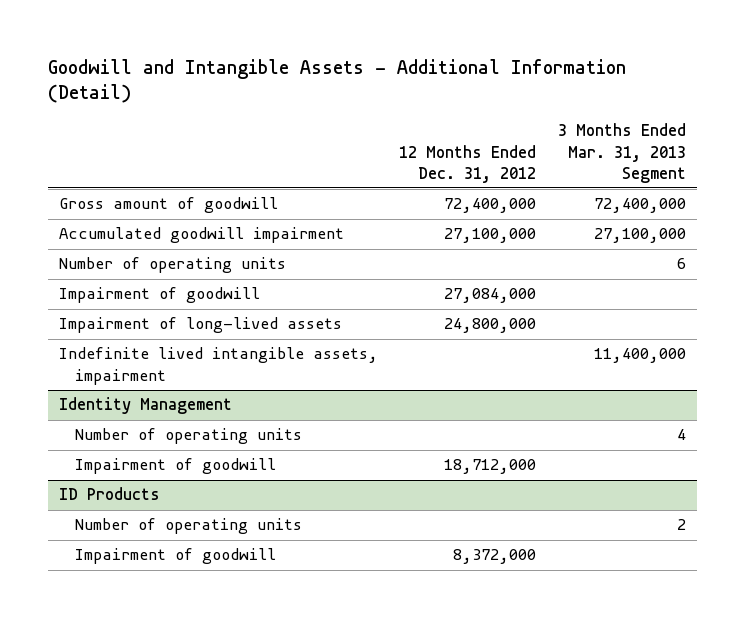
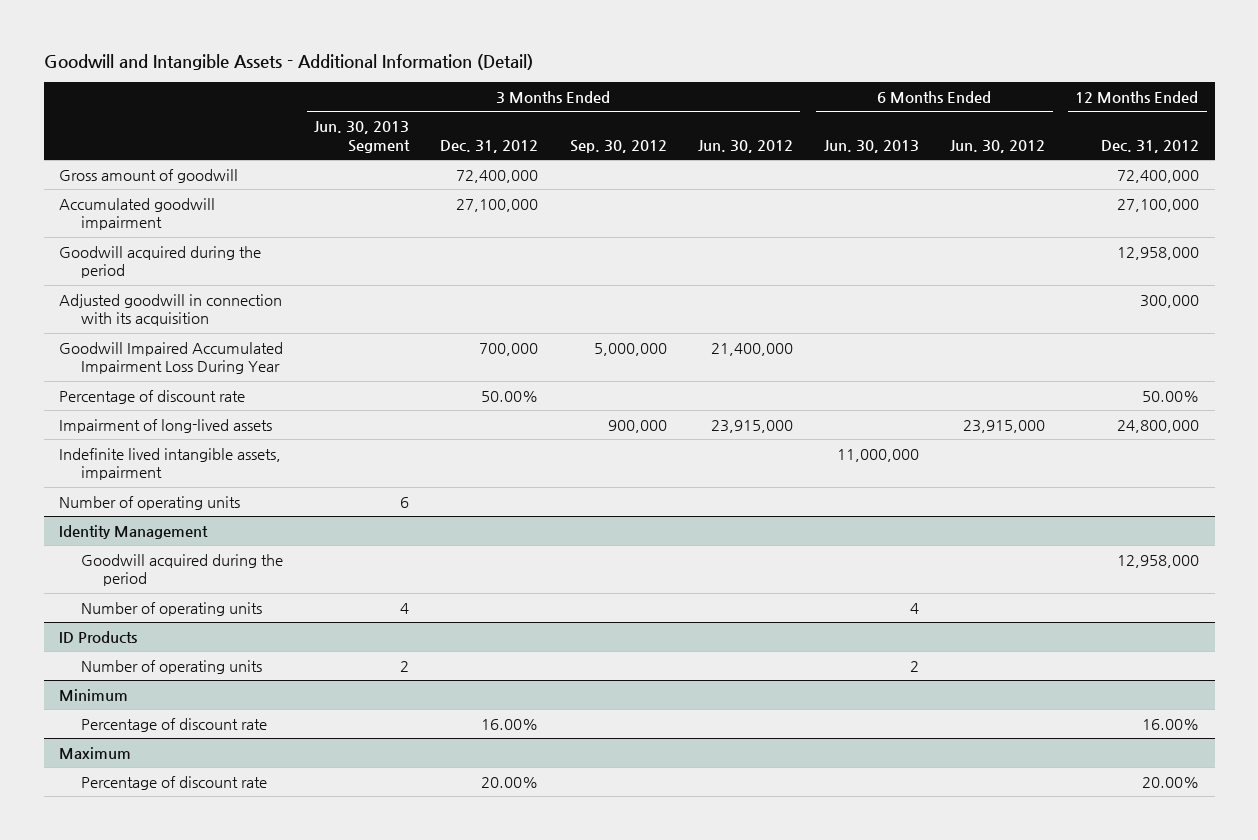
- | 12 Months Ended Dec. 31, 2012 | 3 Months Ended Mar. 31, 2013 Segment
+ | 3 Months Ended Jun. 30, 2013 Segment | 3 Months Ended Dec. 31, 2012 | 3 Months Ended Sep. 30, 2012 | 3 Months Ended Jun. 30, 2012 | 6 Months Ended Jun. 30, 2013 | 6 Months Ended Jun. 30, 2012 | 12 Months Ended Dec. 31, 2012
- Impairment of goodwill | 27,084,000 |
+ Goodwill acquired during the period | | | | | | | 12,958,000
+ Adjusted goodwill in connection with its acquisition | | | | | | | 300,000
+ Goodwill Impaired Accumulated Impairment Loss During Year | | 700,000 | 5,000,000 | 21,400,000 | | |
+ Percentage of discount rate | | 50.00% | | | | | 50.00%
moved down: Number of operating units | 6 | | | | | |
@ Identity Management
+ Goodwill acquired during the period | | | | | | | 12,958,000
- Impairment of goodwill | 18,712,000 |
@ ID Products
- Impairment of goodwill | 8,372,000 |
+ Minimum
+ Percentage of discount rate | | 16.00% | | | | | 16.00%
+ Maximum
+ Percentage of discount rate | | 20.00% | | | | | 20.00%

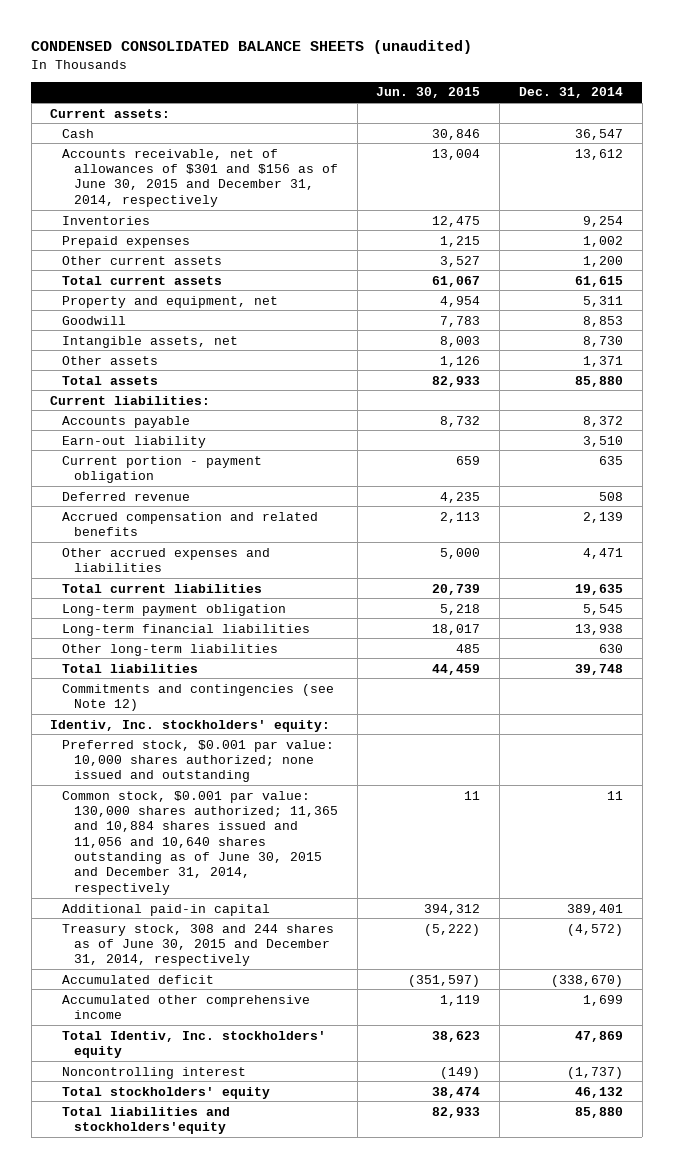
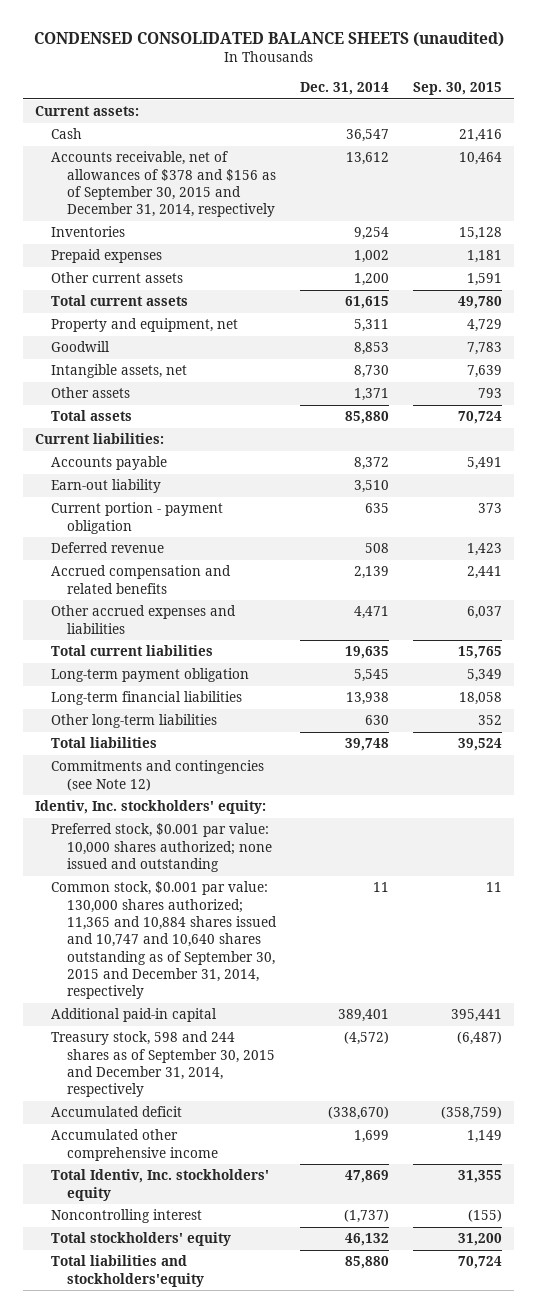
- | Jun. 30, 2015 | Dec. 31, 2014
+ | Dec. 31, 2014 | Sep. 30, 2015
- Accounts receivable, net of allowances of $301 and $156 as of June 30, 2015 and December 31, 2014, respectively | 13,004 | 13,612
+ Accounts receivable, net of allowances of $378 and $156 as of September 30, 2015 and December 31, 2014, respectively | 13,612 | 10,464
- Common stock, $0.001 par value: 130,000 shares authorized; 11,365 and 10,884 shares issued and 11,056 and 10,640 shares outstanding as of June 30, 2015 and December 31, 2014, respectively | 11 | 11
+ Common stock, $0.001 par value: 130,000 shares authorized; 11,365 and 10,884 shares issued and 10,747 and 10,640 shares outstanding as of September 30, 2015 and December 31, 2014, respectively | 11 | 11
- Treasury stock, 308 and 244 shares as of June 30, 2015 and December 31, 2014, respectively | (5,222) | (4,572)
+ Treasury stock, 598 and 244 shares as of September 30, 2015 and December 31, 2014, respectively | (4,572) | (6,487)

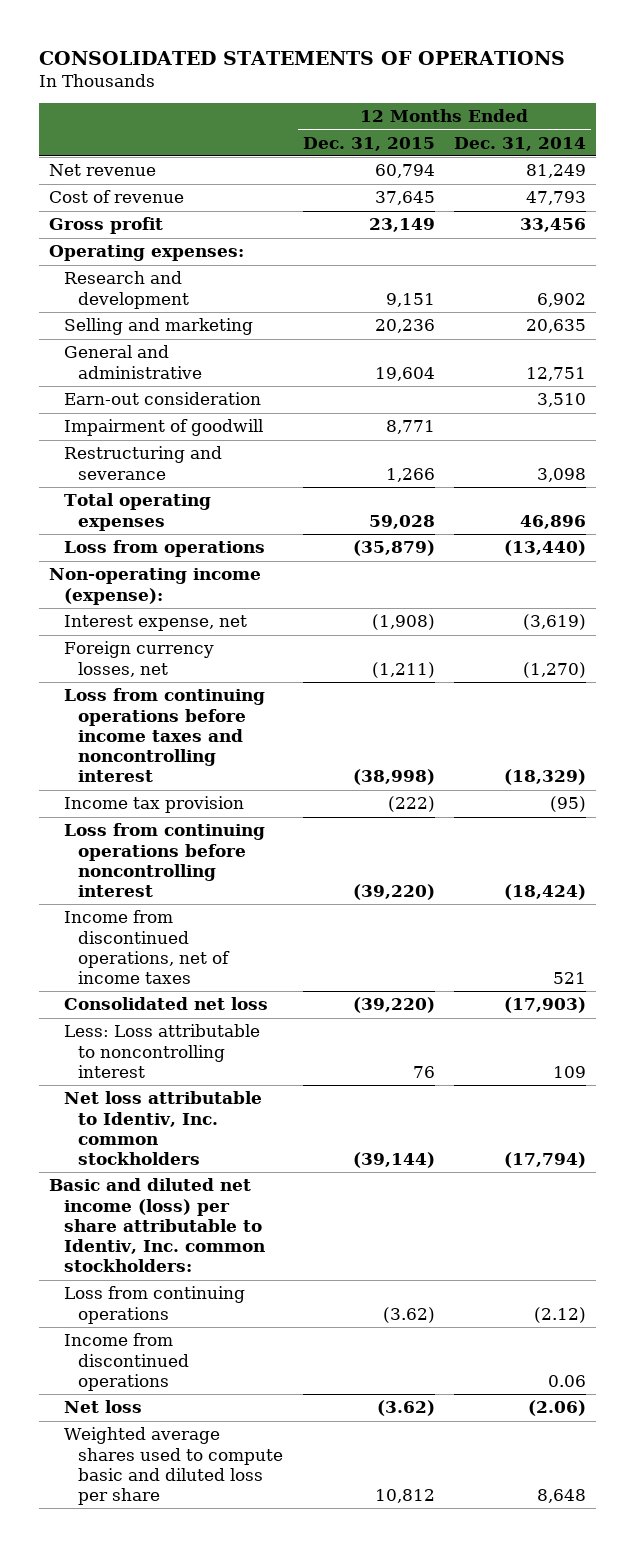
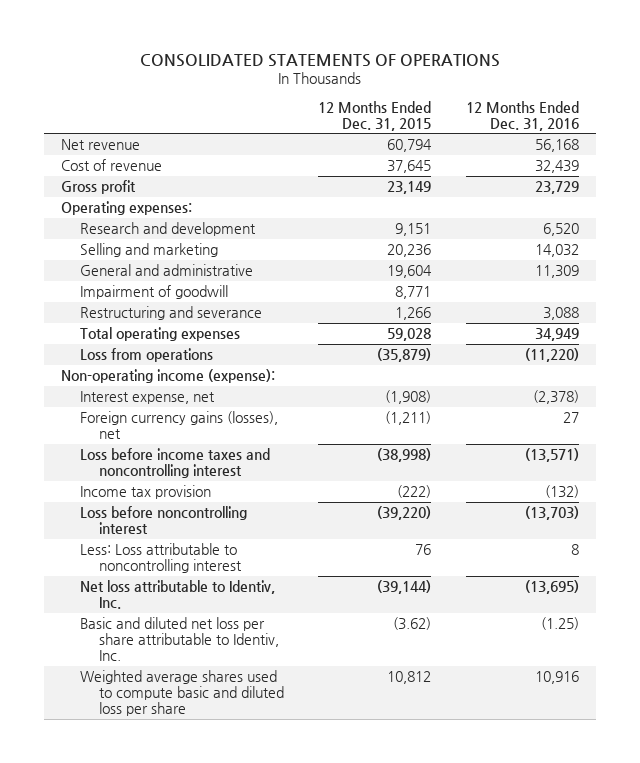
- | 12 Months Ended Dec. 31, 2015 | 12 Months Ended Dec. 31, 2014
+ | 12 Months Ended Dec. 31, 2015 | 12 Months Ended Dec. 31, 2016
- Earn-out consideration | | 3,510
- Foreign currency losses, net | (1,211) | (1,270)
- Loss from continuing operations before income taxes and noncontrolling interest | (38,998) | (18,329)
+ Foreign currency gains (losses), net | (1,211) | 27
+ Loss before income taxes and noncontrolling interest | (38,998) | (13,571)
- Loss from continuing operations before noncontrolling interest | (39,220) | (18,424)
- Income from discontinued operations, net of income taxes | | 521
- Consolidated net loss | (39,220) | (17,903)
+ Loss before noncontrolling interest | (39,220) | (13,703)
- Net loss attributable to Identiv, Inc. common stockholders | (39,144) | (17,794)
- Basic and diluted net income (loss) per share attributable to Identiv, Inc. common stockholders:
- Loss from continuing operations | (3.62) | (2.12)
- Income from discontinued operations | | 0.06
- Net loss | (3.62) | (2.06)
+ Net loss attributable to Identiv, Inc. | (39,144) | (13,695)
+ Basic and diluted net loss per share attributable to Identiv, Inc. | (3.62) | (1.25)

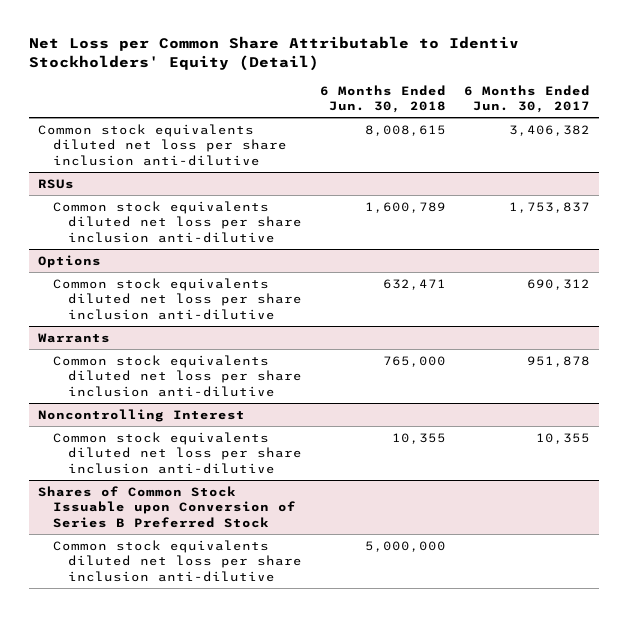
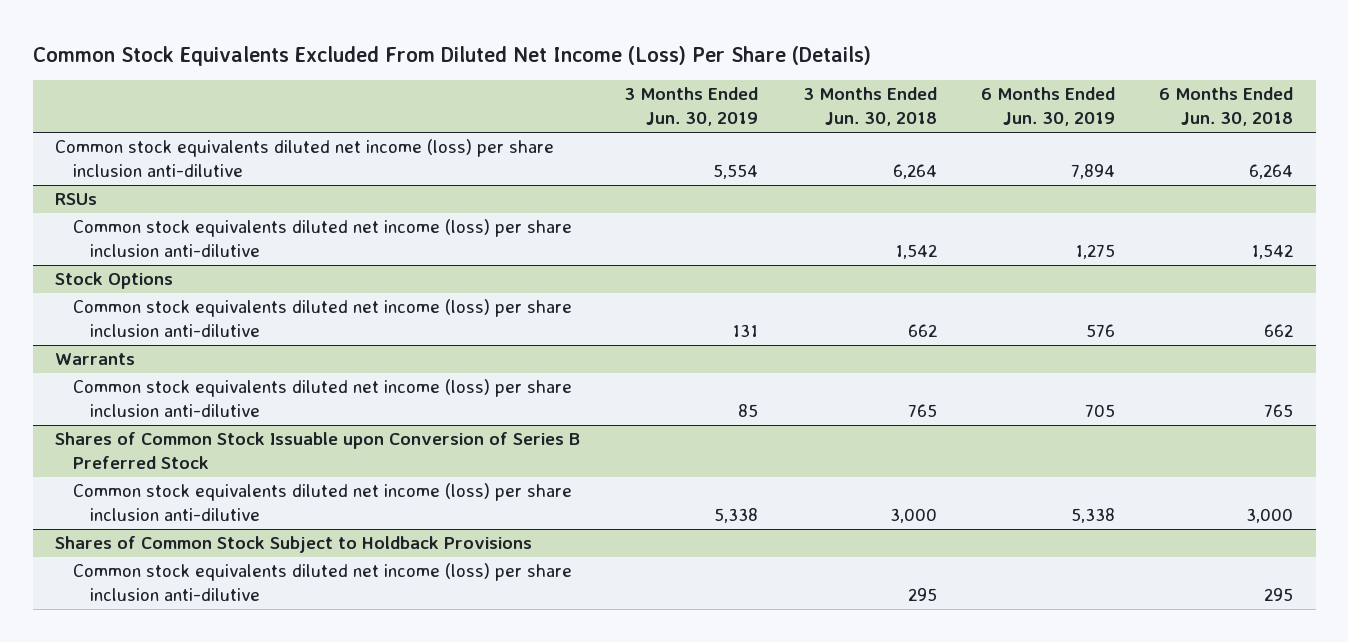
- Net Loss per Common Share Attributable to Identiv Stockholders' Equity (Detail)
+ Common Stock Equivalents Excluded From Diluted Net Income (Loss) Per Share (Details)
- | 6 Months Ended Jun. 30, 2018 | 6 Months Ended Jun. 30, 2017
+ | 3 Months Ended Jun. 30, 2019 | 3 Months Ended Jun. 30, 2018 | 6 Months Ended Jun. 30, 2019 | 6 Months Ended Jun. 30, 2018
- Common stock equivalents diluted net loss per share inclusion anti-dilutive | 8,008,615 | 3,406,382
+ Common stock equivalents diluted net income (loss) per share inclusion anti-dilutive | 5,554 | 6,264 | 7,894 | 6,264
@ RSUs
- Common stock equivalents diluted net loss per share inclusion anti-dilutive | 1,600,789 | 1,753,837
- Options
- Common stock equivalents diluted net loss per share inclusion anti-dilutive | 632,471 | 690,312
@ RSUs
+ Common stock equivalents diluted net income (loss) per share inclusion anti-dilutive | | 1,542 | 1,275 | 1,542
+ Stock Options
+ Common stock equivalents diluted net income (loss) per share inclusion anti-dilutive | 131 | 662 | 576 | 662
@ Warrants
- Common stock equivalents diluted net loss per share inclusion anti-dilutive | 765,000 | 951,878
- Noncontrolling Interest
- Common stock equivalents diluted net loss per share inclusion anti-dilutive | 10,355 | 10,355
@ Warrants
+ Common stock equivalents diluted net income (loss) per share inclusion anti-dilutive | 85 | 765 | 705 | 765
@ Shares of Common Stock Issuable upon Conversion of Series B Preferred Stock
- Common stock equivalents diluted net loss per share inclusion anti-dilutive | 5,000,000 |
+ Common stock equivalents diluted net income (loss) per share inclusion anti-dilutive | 5,338 | 3,000 | 5,338 | 3,000
+ Shares of Common Stock Subject to Holdback Provisions
+ Common stock equivalents diluted net income (loss) per share inclusion anti-dilutive | | 295 | | 295

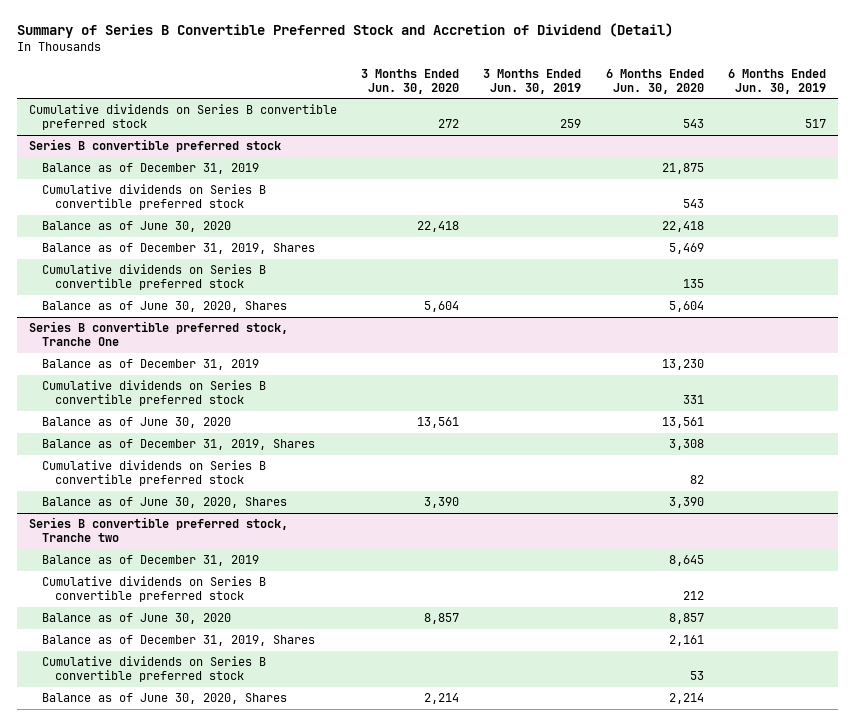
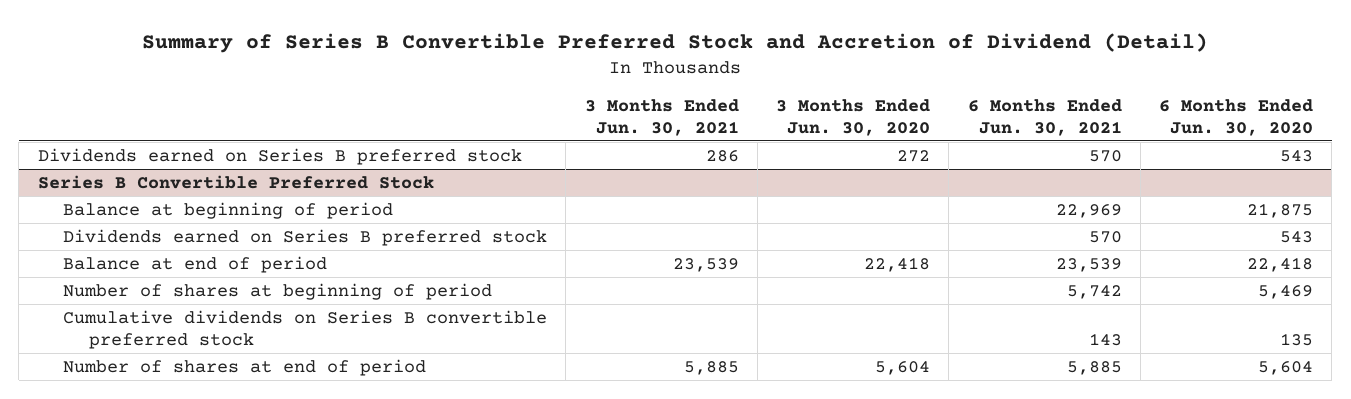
- | 3 Months Ended Jun. 30, 2020 | 3 Months Ended Jun. 30, 2019 | 6 Months Ended Jun. 30, 2020 | 6 Months Ended Jun. 30, 2019
+ | 3 Months Ended Jun. 30, 2021 | 3 Months Ended Jun. 30, 2020 | 6 Months Ended Jun. 30, 2021 | 6 Months Ended Jun. 30, 2020
- Cumulative dividends on Series B convertible preferred stock | 272 | 259 | 543 | 517
- Series B convertible preferred stock
- Balance as of December 31, 2019 | | | 21,875 |
- Cumulative dividends on Series B convertible preferred stock | | | 543 |
- Balance as of June 30, 2020 | 22,418 | | 22,418 |
- Balance as of December 31, 2019, Shares | | | 5,469 |
+ Dividends earned on Series B preferred stock | 286 | 272 | 570 | 543
+ Series B Convertible Preferred Stock
+ Balance at beginning of period | | | 22,969 | 21,875
+ Dividends earned on Series B preferred stock | | | 570 | 543
+ Balance at end of period | 23,539 | 22,418 | 23,539 | 22,418
+ Number of shares at beginning of period | | | 5,742 | 5,469
- Balance as of June 30, 2020, Shares | 5,604 | | 5,604 |
- Series B convertible preferred stock, Tranche One
- Balance as of December 31, 2019 | | | 13,230 |
- Cumulative dividends on Series B convertible preferred stock | | | 331 |
- Balance as of June 30, 2020 | 13,561 | | 13,561 |
- Balance as of December 31, 2019, Shares | | | 3,308 |
- Cumulative dividends on Series B convertible preferred stock | | | 82 |
- Balance as of June 30, 2020, Shares | 3,390 | | 3,390 |
- Series B convertible preferred stock, Tranche two
- Balance as of December 31, 2019 | | | 8,645 |
- Cumulative dividends on Series B convertible preferred stock | | | 212 |
- Balance as of June 30, 2020 | 8,857 | | 8,857 |
- Balance as of December 31, 2019, Shares | | | 2,161 |
- Cumulative dividends on Series B convertible preferred stock | | | 53 |
- Balance as of June 30, 2020, Shares | 2,214 | | 2,214 |
+ Number of shares at end of period | 5,885 | 5,604 | 5,885 | 5,604

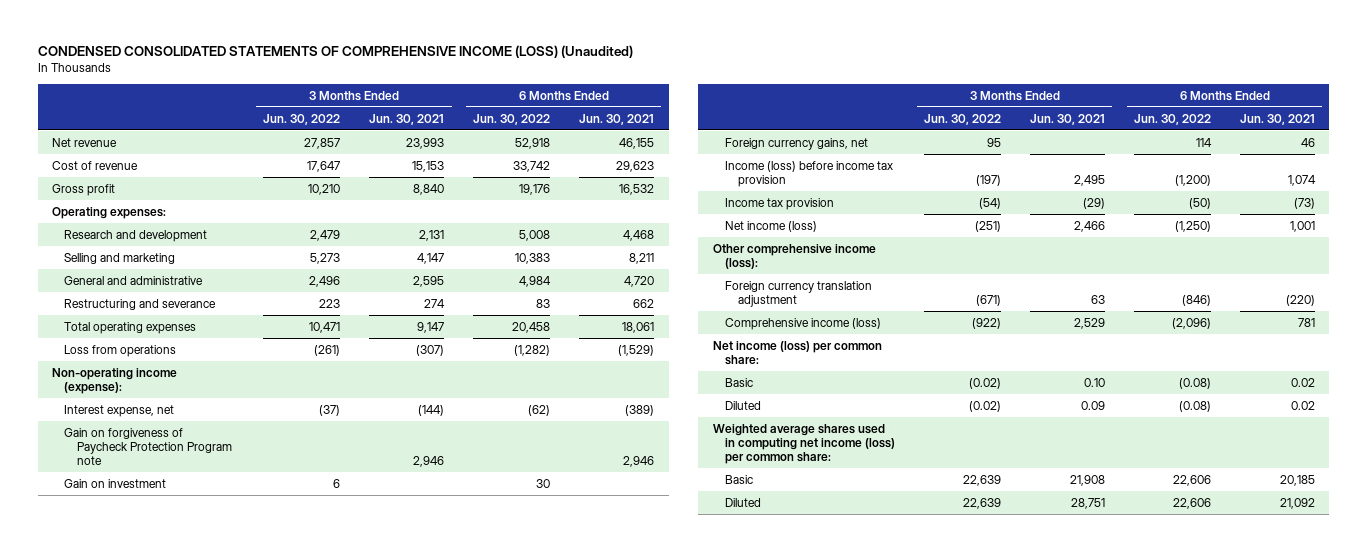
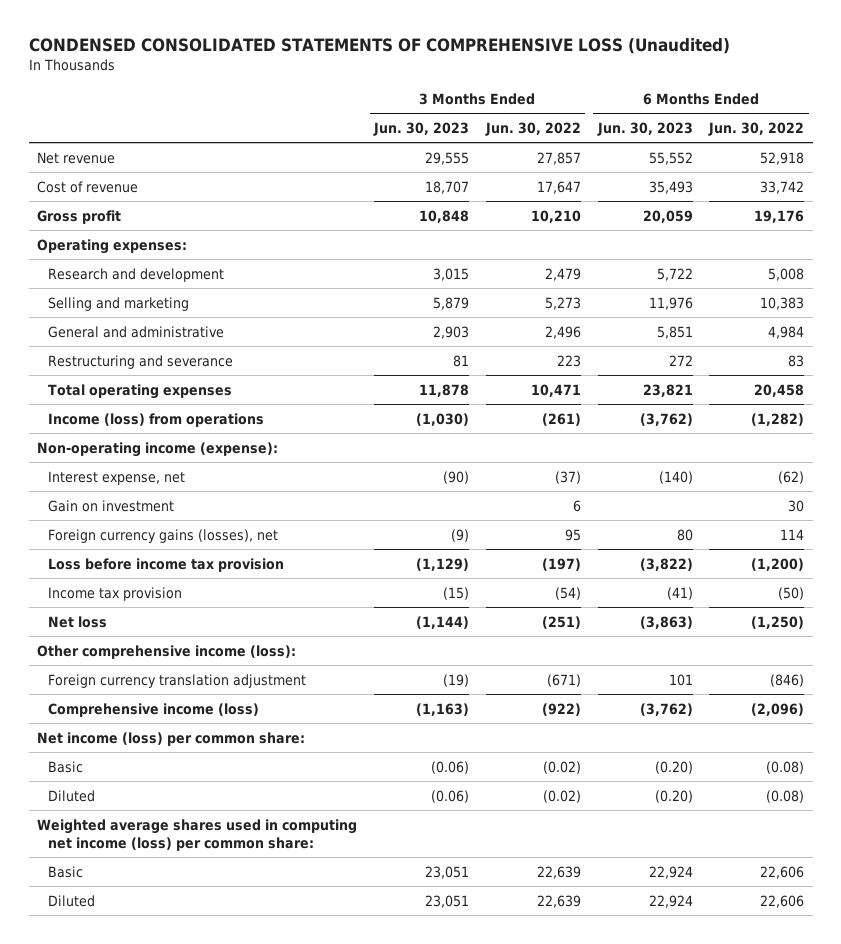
- CONDENSED CONSOLIDATED STATEMENTS OF COMPREHENSIVE INCOME (LOSS) (Unaudited)
+ CONDENSED CONSOLIDATED STATEMENTS OF COMPREHENSIVE LOSS (Unaudited)
- | 3 Months Ended Jun. 30, 2022 | 3 Months Ended Jun. 30, 2021 | 6 Months Ended Jun. 30, 2022 | 6 Months Ended Jun. 30, 2021
+ | 3 Months Ended Jun. 30, 2023 | 3 Months Ended Jun. 30, 2022 | 6 Months Ended Jun. 30, 2023 | 6 Months Ended Jun. 30, 2022
- Loss from operations | (261) | (307) | (1,282) | (1,529)
+ Income (loss) from operations | (1,030) | (261) | (3,762) | (1,282)
- Gain on forgiveness of Paycheck Protection Program note | | 2,946 | | 2,946
- Foreign currency gains, net | 95 | | 114 | 46
- Income (loss) before income tax provision | (197) | 2,495 | (1,200) | 1,074
+ Foreign currency gains (losses), net | (9) | 95 | 80 | 114
+ Loss before income tax provision | (1,129) | (197) | (3,822) | (1,200)
- Net income (loss) | (251) | 2,466 | (1,250) | 1,001
+ Net loss | (1,144) | (251) | (3,863) | (1,250)

